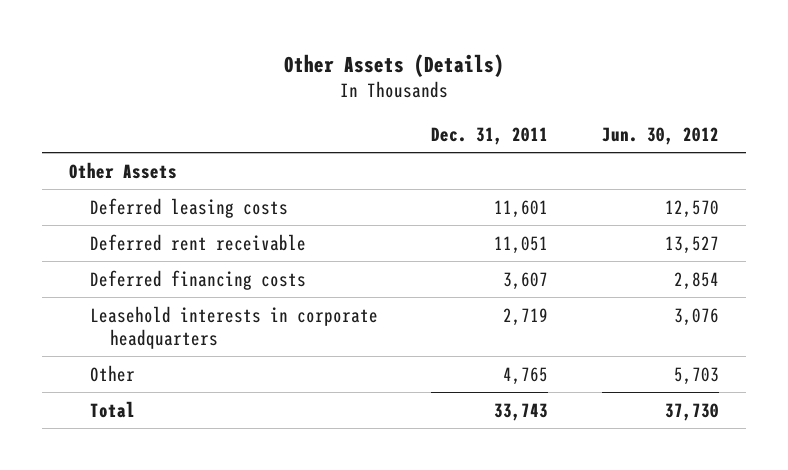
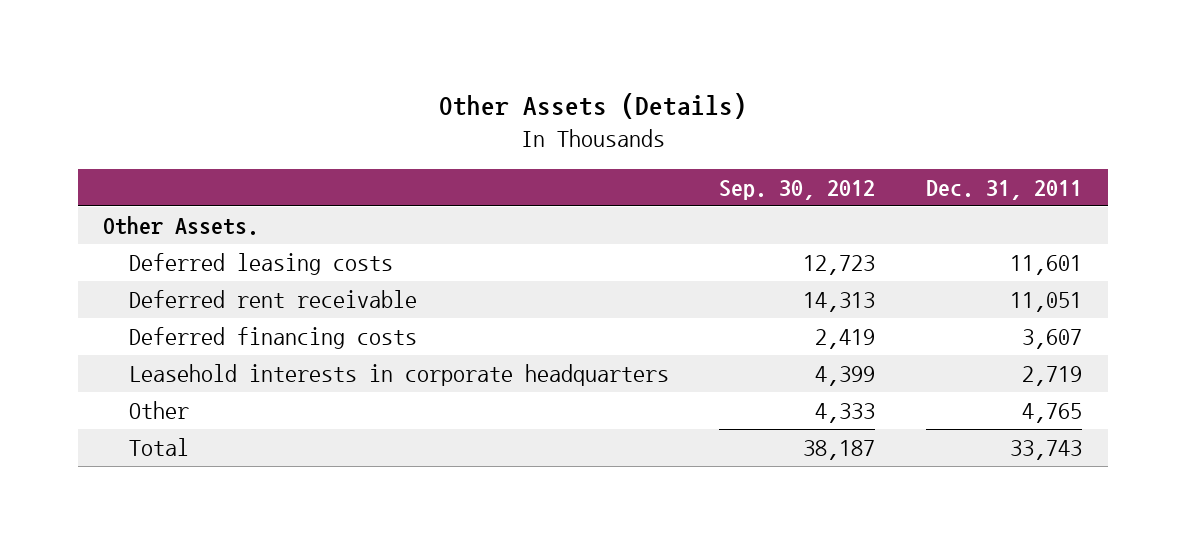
- | Dec. 31, 2011 | Jun. 30, 2012
+ | Sep. 30, 2012 | Dec. 31, 2011
- Other Assets
+ Other Assets.

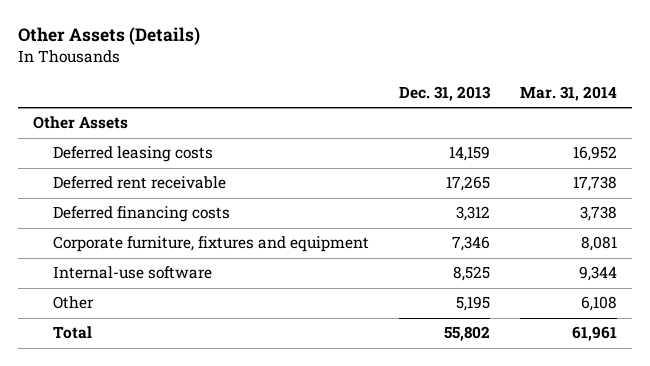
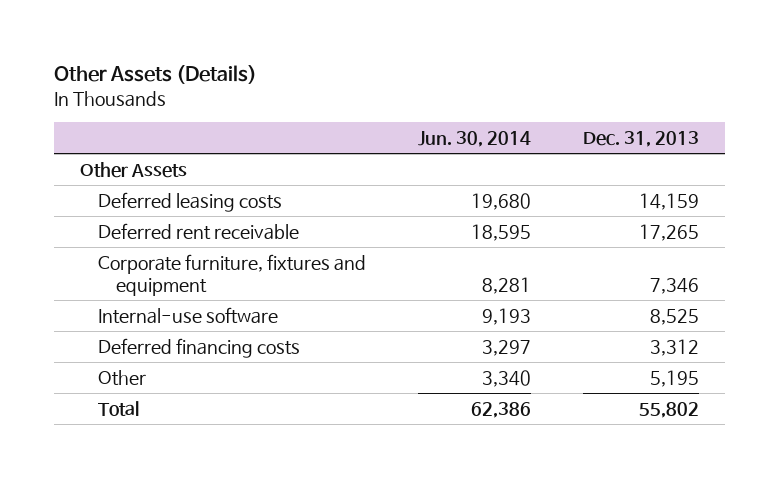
- | Dec. 31, 2013 | Mar. 31, 2014
+ | Jun. 30, 2014 | Dec. 31, 2013
moved down: Deferred financing costs | 3,297 | 3,312

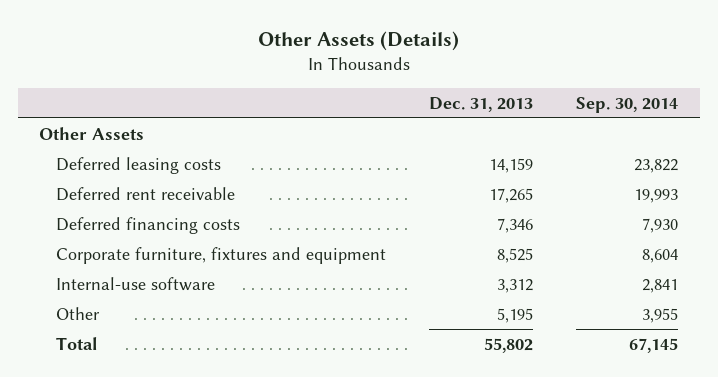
- | Jun. 30, 2014 | Dec. 31, 2013
+ | Dec. 31, 2013 | Sep. 30, 2014
- Corporate furniture, fixtures and equipment | 8,281 | 7,346
- Internal-use software | 9,193 | 8,525
- Deferred financing costs | 3,297 | 3,312
+ Deferred financing costs | 7,346 | 7,930
+ Corporate furniture, fixtures and equipment | 8,525 | 8,604
+ Internal-use software | 3,312 | 2,841

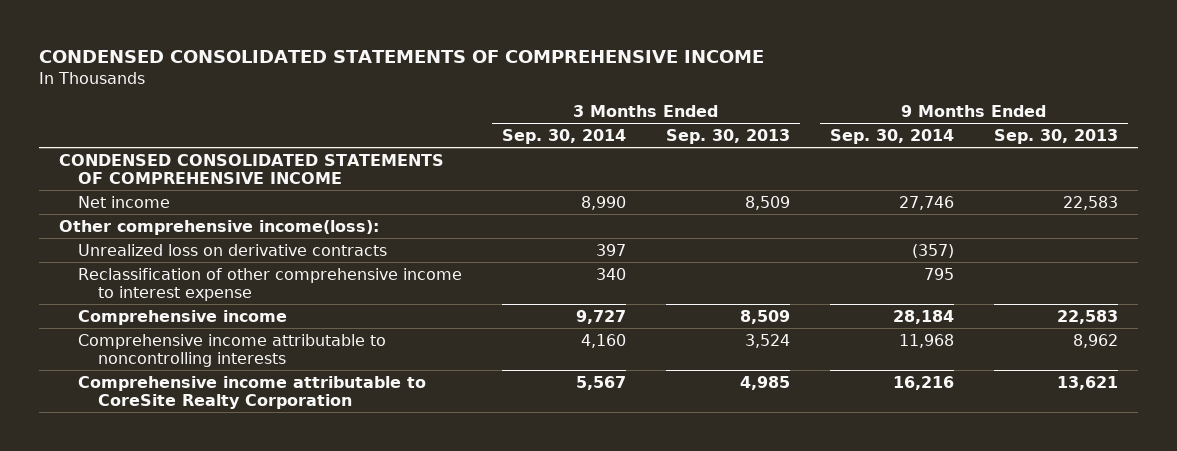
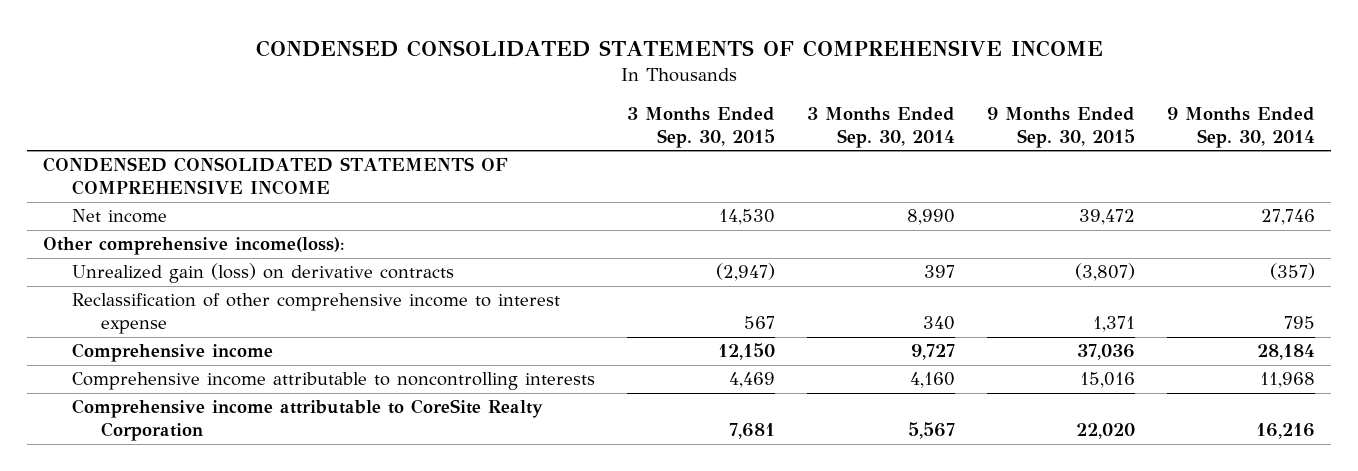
- | 3 Months Ended Sep. 30, 2014 | 3 Months Ended Sep. 30, 2013 | 9 Months Ended Sep. 30, 2014 | 9 Months Ended Sep. 30, 2013
+ | 3 Months Ended Sep. 30, 2015 | 3 Months Ended Sep. 30, 2014 | 9 Months Ended Sep. 30, 2015 | 9 Months Ended Sep. 30, 2014
- Unrealized loss on derivative contracts | 397 | | (357) |
+ Unrealized gain (loss) on derivative contracts | (2,947) | 397 | (3,807) | (357)

